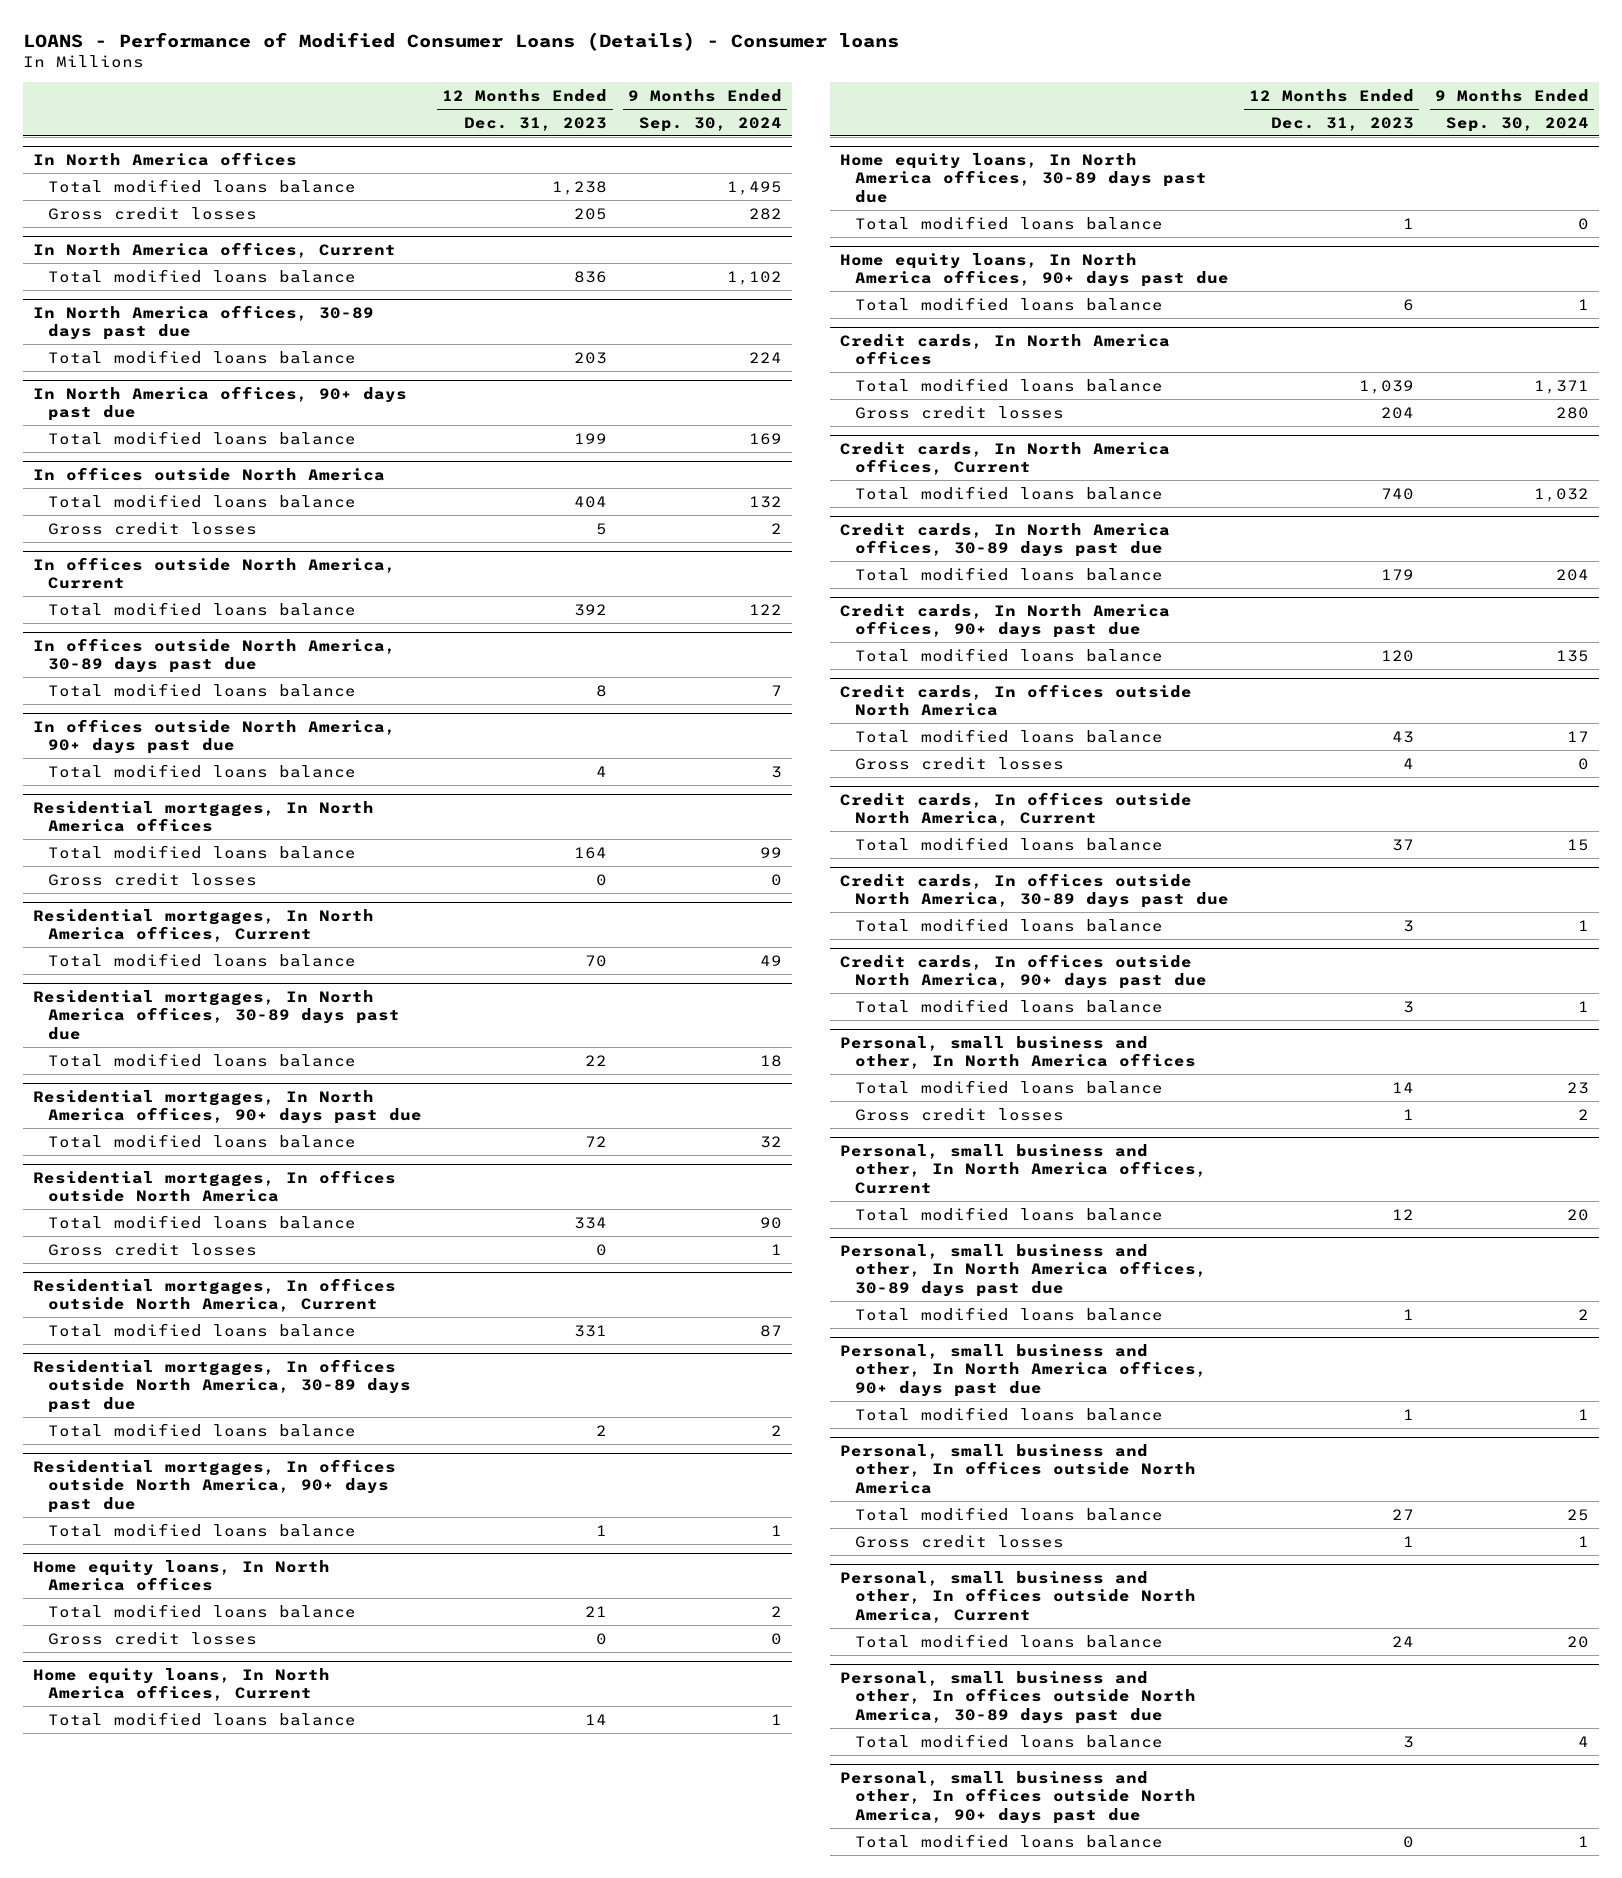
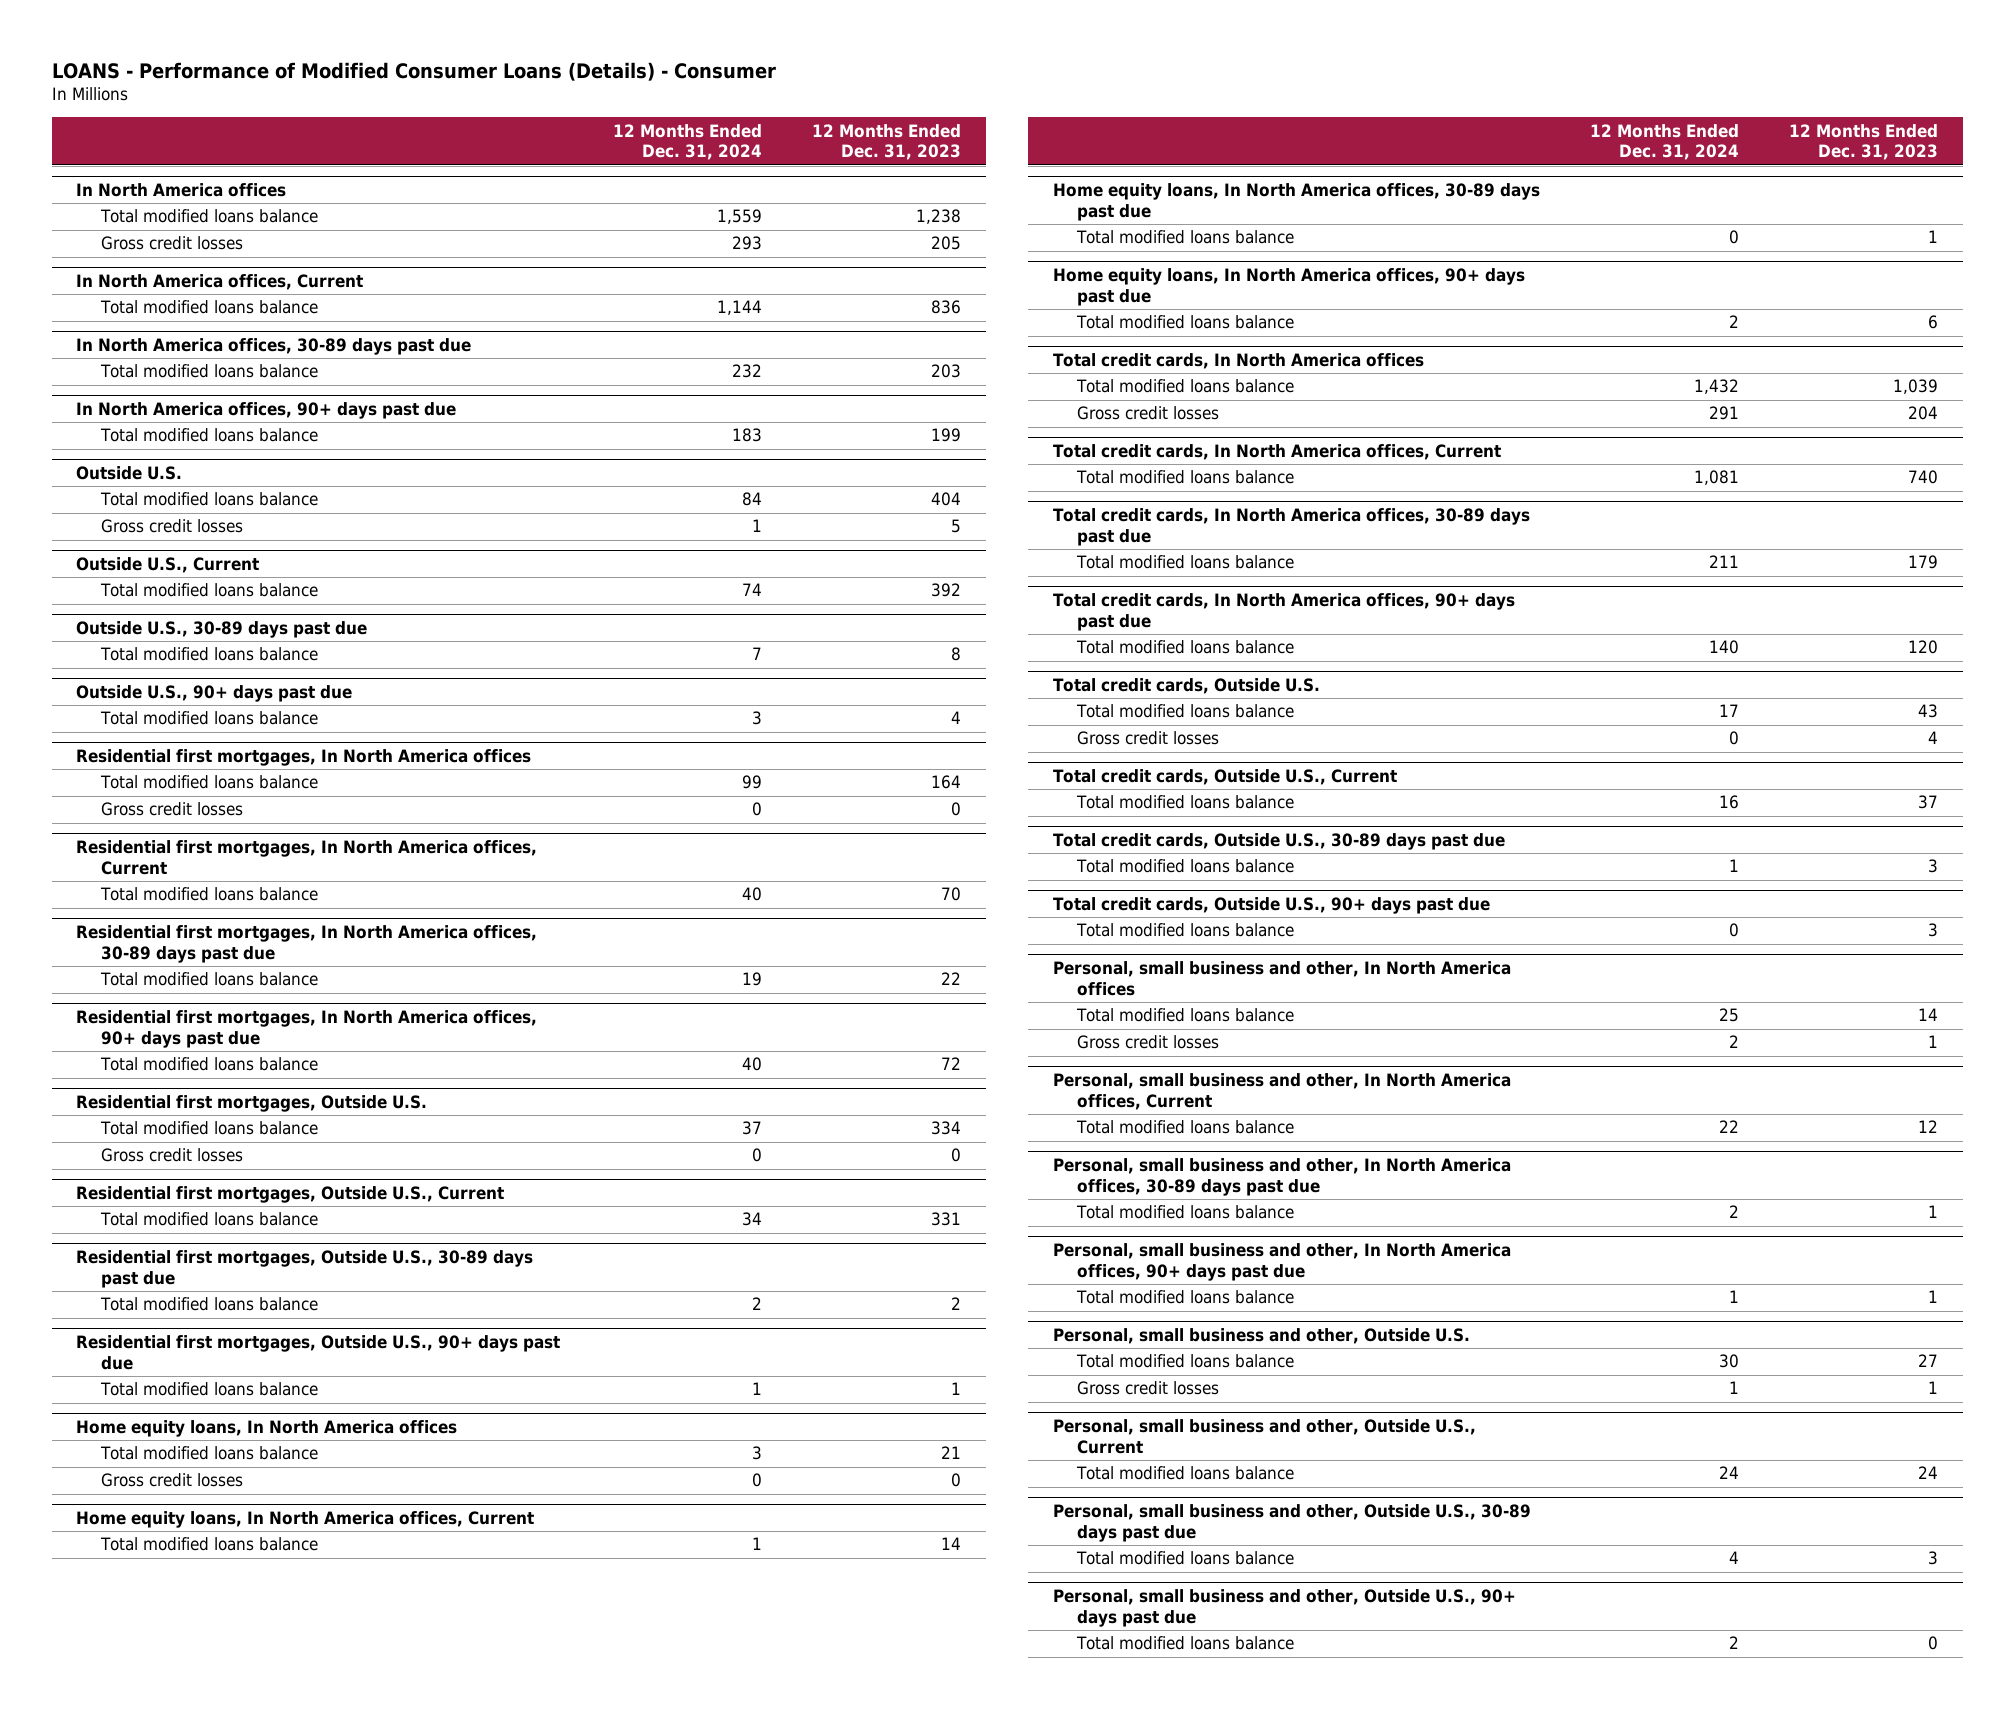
- LOANS - Performance of Modified Consumer Loans (Details) - Consumer loans
+ LOANS - Performance of Modified Consumer Loans (Details) - Consumer
- | 12 Months Ended Dec. 31, 2023 | 9 Months Ended Sep. 30, 2024
+ | 12 Months Ended Dec. 31, 2024 | 12 Months Ended Dec. 31, 2023
- In offices outside North America
+ Outside U.S.
- In offices outside North America, Current
+ Outside U.S., Current
- In offices outside North America, 30-89 days past due
+ Outside U.S., 30-89 days past due
- In offices outside North America, 90+ days past due
+ Outside U.S., 90+ days past due
- Residential mortgages, In North America offices
+ Residential first mortgages, In North America offices
- Residential mortgages, In North America offices, Current
+ Residential first mortgages, In North America offices, Current
- Residential mortgages, In North America offices, 30-89 days past due
+ Residential first mortgages, In North America offices, 30-89 days past due
- Residential mortgages, In North America offices, 90+ days past due
+ Residential first mortgages, In North America offices, 90+ days past due
- Residential mortgages, In offices outside North America
+ Residential first mortgages, Outside U.S.
- Residential mortgages, In offices outside North America, Current
+ Residential first mortgages, Outside U.S., Current
- Residential mortgages, In offices outside North America, 30-89 days past due
+ Residential first mortgages, Outside U.S., 30-89 days past due
- Residential mortgages, In offices outside North America, 90+ days past due
+ Residential first mortgages, Outside U.S., 90+ days past due
- Credit cards, In North America offices
+ Total credit cards, In North America offices
- Credit cards, In North America offices, Current
+ Total credit cards, In North America offices, Current
- Credit cards, In North America offices, 30-89 days past due
+ Total credit cards, In North America offices, 30-89 days past due
- Credit cards, In North America offices, 90+ days past due
+ Total credit cards, In North America offices, 90+ days past due
- Credit cards, In offices outside North America
+ Total credit cards, Outside U.S.
- Credit cards, In offices outside North America, Current
+ Total credit cards, Outside U.S., Current
- Credit cards, In offices outside North America, 30-89 days past due
+ Total credit cards, Outside U.S., 30-89 days past due
- Credit cards, In offices outside North America, 90+ days past due
+ Total credit cards, Outside U.S., 90+ days past due
- Personal, small business and other, In offices outside North America
+ Personal, small business and other, Outside U.S.
- Personal, small business and other, In offices outside North America, Current
+ Personal, small business and other, Outside U.S., Current
- Personal, small business and other, In offices outside North America, 30-89 days past due
+ Personal, small business and other, Outside U.S., 30-89 days past due
- Personal, small business and other, In offices outside North America, 90+ days past due
+ Personal, small business and other, Outside U.S., 90+ days past due

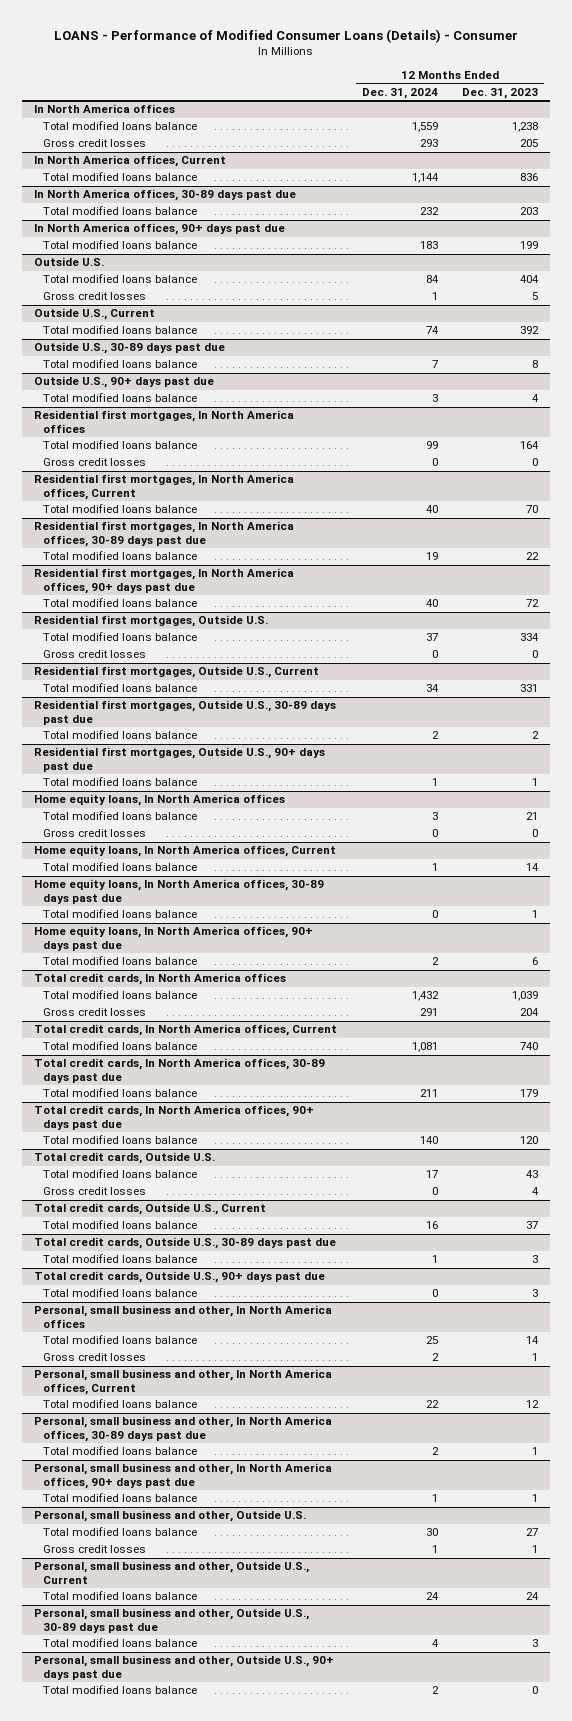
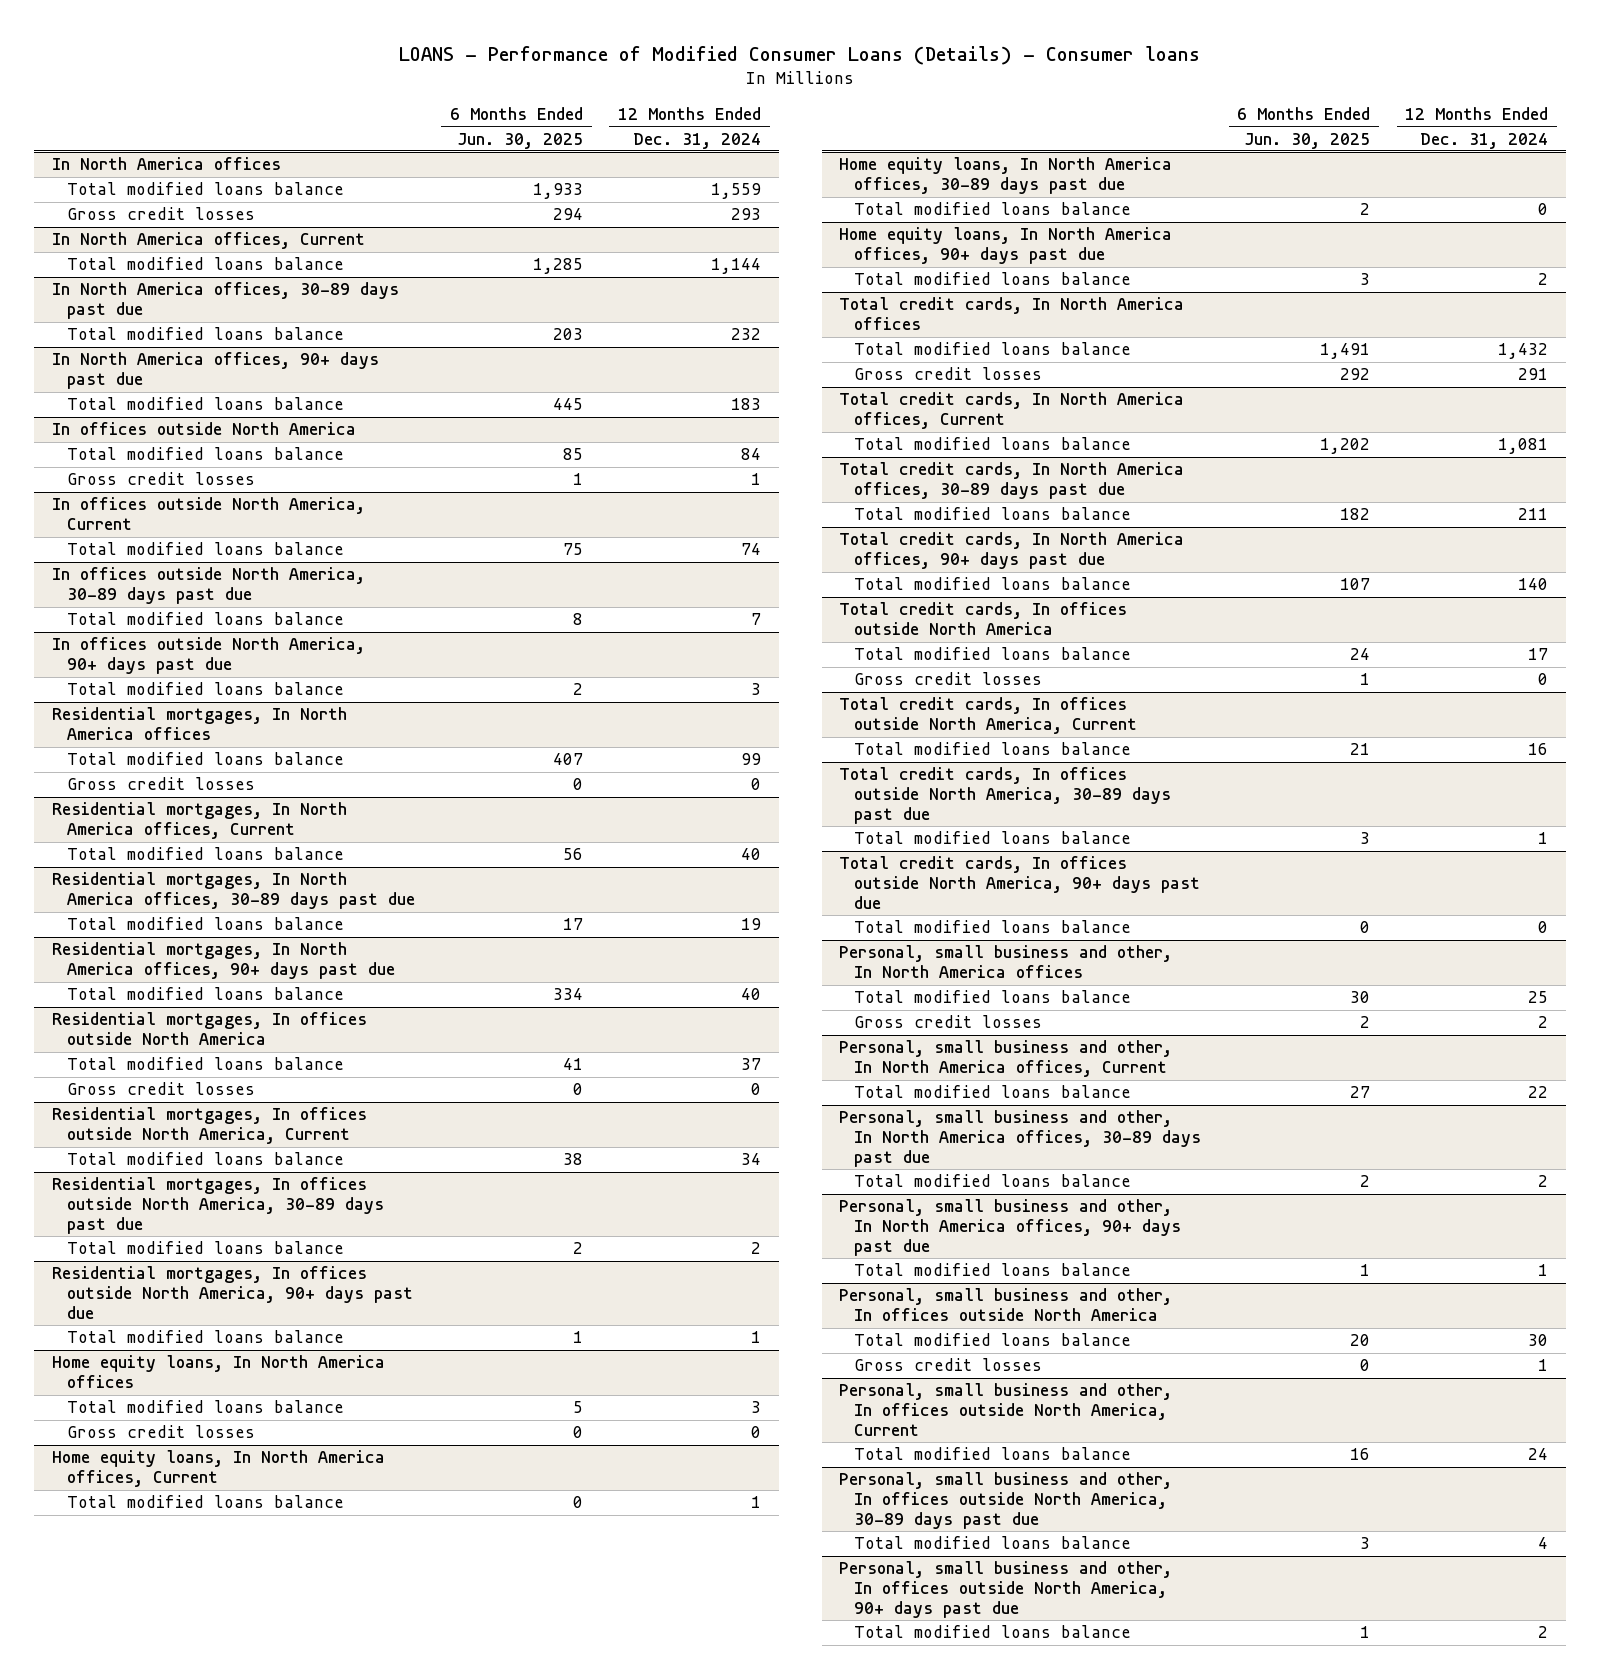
- LOANS - Performance of Modified Consumer Loans (Details) - Consumer
+ LOANS - Performance of Modified Consumer Loans (Details) - Consumer loans
- | 12 Months Ended Dec. 31, 2024 | 12 Months Ended Dec. 31, 2023
+ | 6 Months Ended Jun. 30, 2025 | 12 Months Ended Dec. 31, 2024
- Outside U.S.
+ In offices outside North America
- Outside U.S., Current
+ In offices outside North America, Current
- Outside U.S., 30-89 days past due
+ In offices outside North America, 30-89 days past due
- Outside U.S., 90+ days past due
+ In offices outside North America, 90+ days past due
- Residential first mortgages, In North America offices
+ Residential mortgages, In North America offices
- Residential first mortgages, In North America offices, Current
+ Residential mortgages, In North America offices, Current
- Residential first mortgages, In North America offices, 30-89 days past due
+ Residential mortgages, In North America offices, 30-89 days past due
- Residential first mortgages, In North America offices, 90+ days past due
+ Residential mortgages, In North America offices, 90+ days past due
- Residential first mortgages, Outside U.S.
+ Residential mortgages, In offices outside North America
- Residential first mortgages, Outside U.S., Current
+ Residential mortgages, In offices outside North America, Current
- Residential first mortgages, Outside U.S., 30-89 days past due
+ Residential mortgages, In offices outside North America, 30-89 days past due
- Residential first mortgages, Outside U.S., 90+ days past due
+ Residential mortgages, In offices outside North America, 90+ days past due
- Total credit cards, Outside U.S.
+ Total credit cards, In offices outside North America
- Total credit cards, Outside U.S., Current
+ Total credit cards, In offices outside North America, Current
- Total credit cards, Outside U.S., 30-89 days past due
+ Total credit cards, In offices outside North America, 30-89 days past due
- Total credit cards, Outside U.S., 90+ days past due
+ Total credit cards, In offices outside North America, 90+ days past due
- Personal, small business and other, Outside U.S.
+ Personal, small business and other, In offices outside North America
- Personal, small business and other, Outside U.S., Current
+ Personal, small business and other, In offices outside North America, Current
- Personal, small business and other, Outside U.S., 30-89 days past due
+ Personal, small business and other, In offices outside North America, 30-89 days past due
- Personal, small business and other, Outside U.S., 90+ days past due
+ Personal, small business and other, In offices outside North America, 90+ days past due

